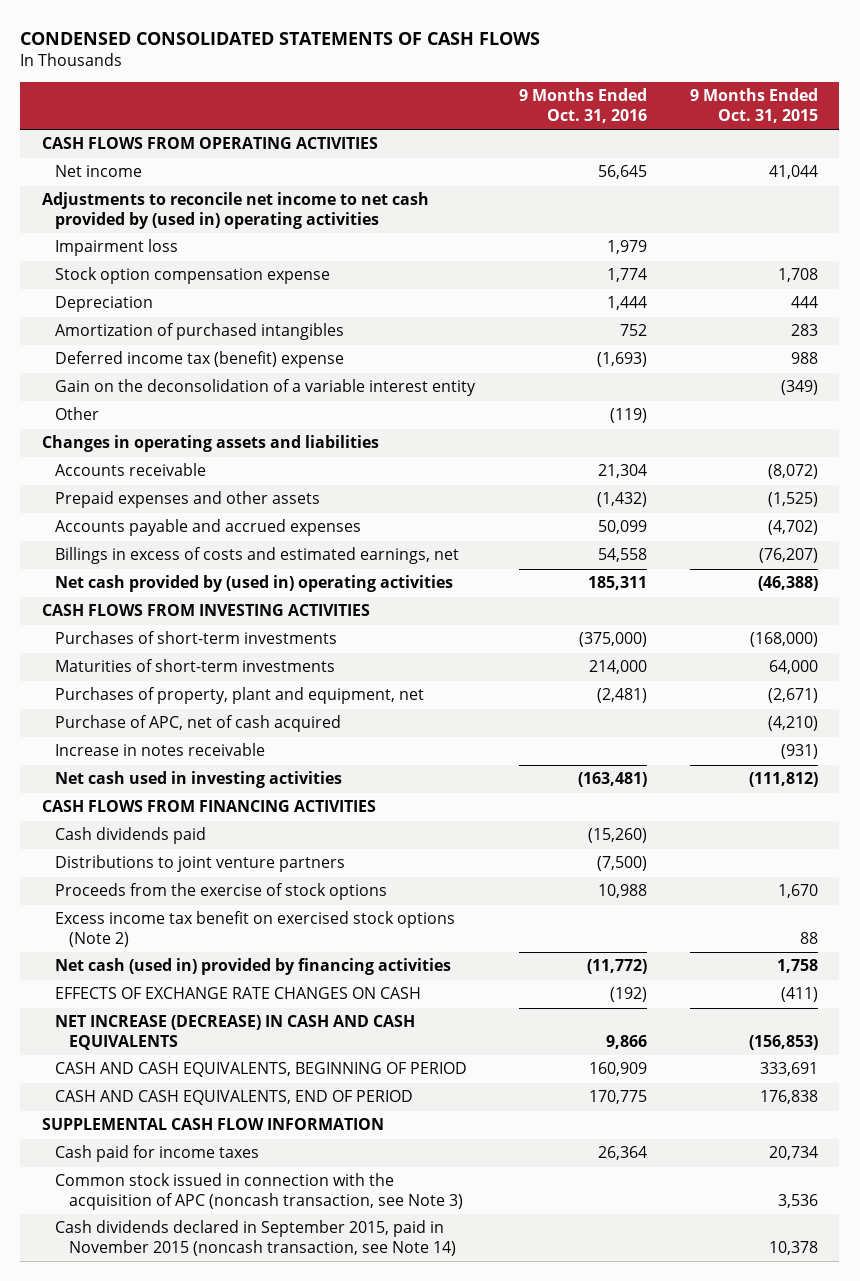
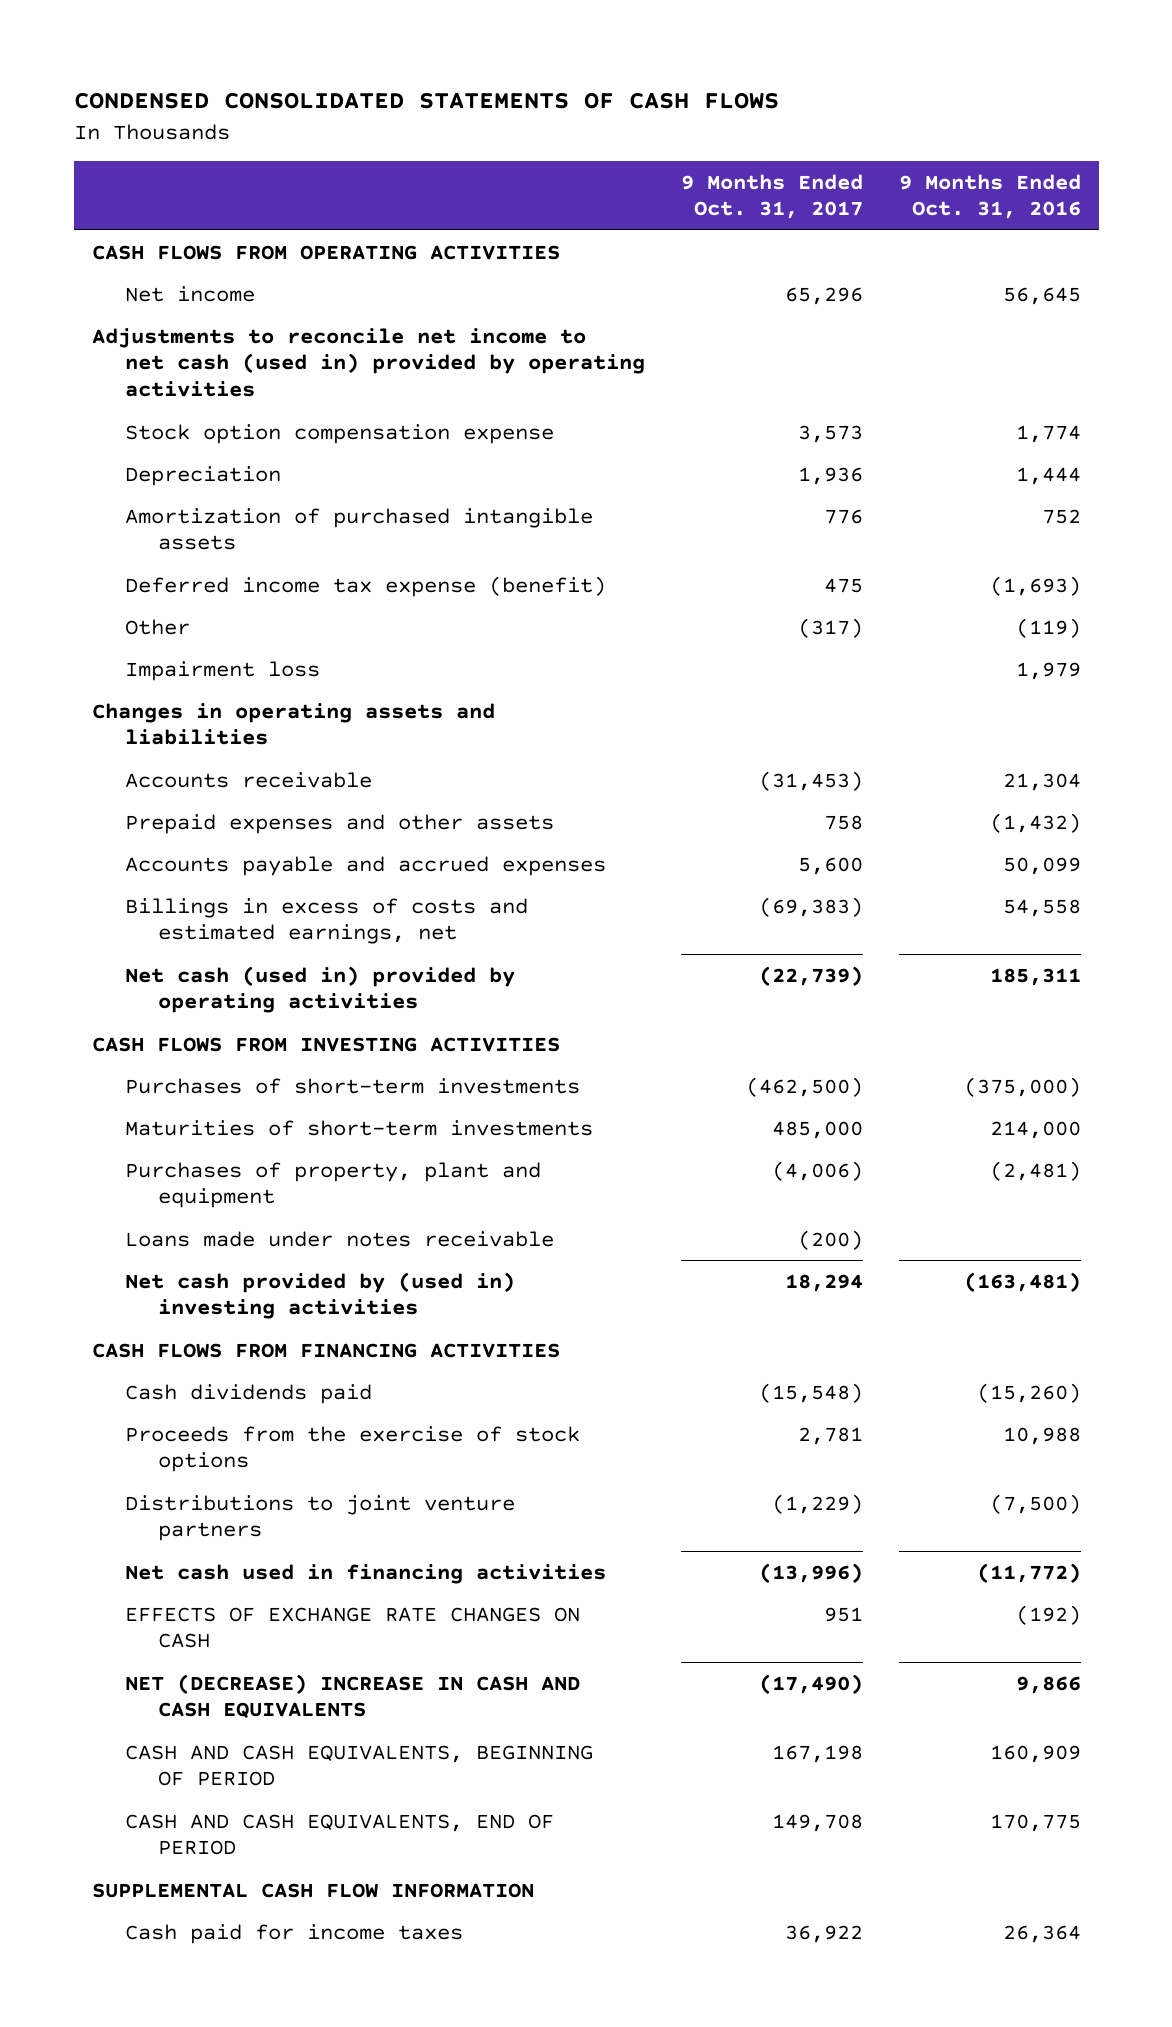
- | 9 Months Ended Oct. 31, 2016 | 9 Months Ended Oct. 31, 2015
+ | 9 Months Ended Oct. 31, 2017 | 9 Months Ended Oct. 31, 2016
- Adjustments to reconcile net income to net cash provided by (used in) operating activities
+ Adjustments to reconcile net income to net cash (used in) provided by operating activities
- Amortization of purchased intangibles | 752 | 283
- Deferred income tax (benefit) expense | (1,693) | 988
- Gain on the deconsolidation of a variable interest entity | | (349)
+ Amortization of purchased intangible assets | 776 | 752
+ Deferred income tax expense (benefit) | 475 | (1,693)
moved down: Impairment loss | | 1,979
- Net cash provided by (used in) operating activities | 185,311 | (46,388)
+ Net cash (used in) provided by operating activities | (22,739) | 185,311
- Purchases of property, plant and equipment, net | (2,481) | (2,671)
- Purchase of APC, net of cash acquired | | (4,210)
- Increase in notes receivable | | (931)
- Net cash used in investing activities | (163,481) | (111,812)
+ Purchases of property, plant and equipment | (4,006) | (2,481)
+ Loans made under notes receivable | (200) |
+ Net cash provided by (used in) investing activities | 18,294 | (163,481)
- Excess income tax benefit on exercised stock options (Note 2) | | 88
- Net cash (used in) provided by financing activities | (11,772) | 1,758
moved down: Distributions to joint venture partners | (1,229) | (7,500)
+ Net cash used in financing activities | (13,996) | (11,772)
- NET INCREASE (DECREASE) IN CASH AND CASH EQUIVALENTS | 9,866 | (156,853)
+ NET (DECREASE) INCREASE IN CASH AND CASH EQUIVALENTS | (17,490) | 9,866
- Common stock issued in connection with the acquisition of APC (noncash transaction, see Note 3) | | 3,536
- Cash dividends declared in September 2015, paid in November 2015 (noncash transaction, see Note 14) | | 10,378

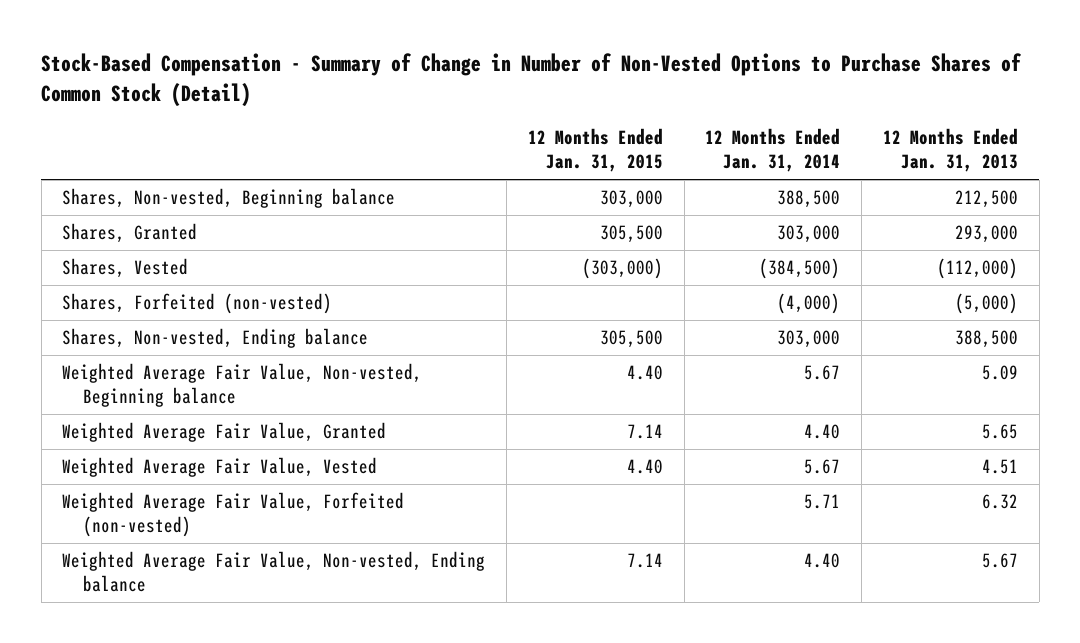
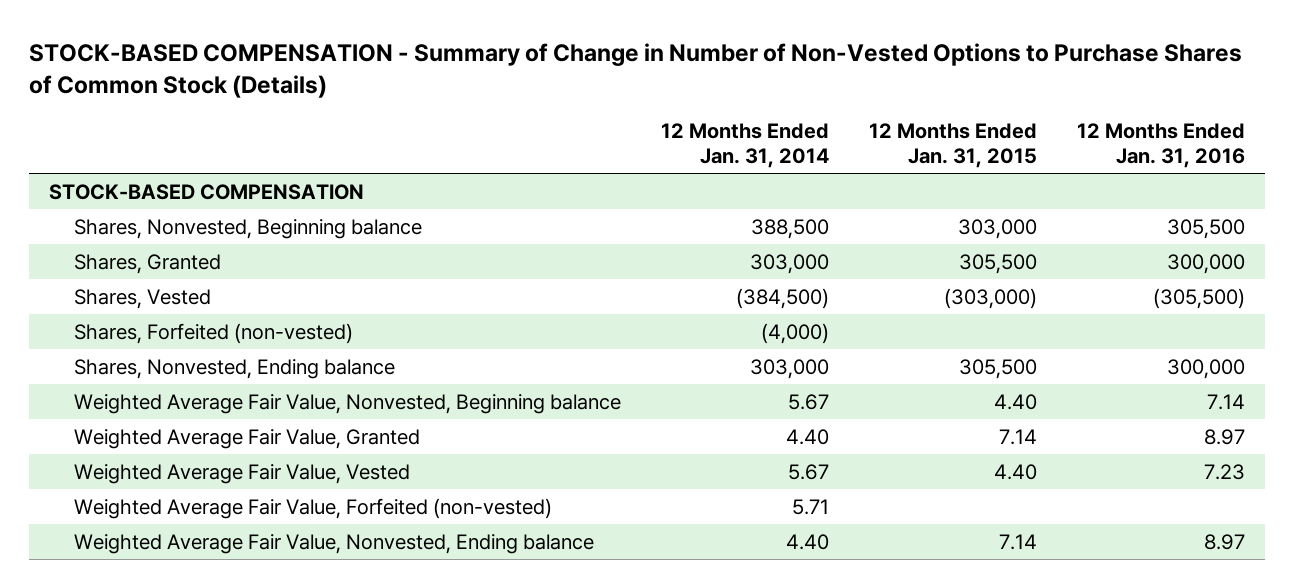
- Stock-Based Compensation - Summary of Change in Number of Non-Vested Options to Purchase Shares of Common Stock (Detail)
+ STOCK-BASED COMPENSATION - Summary of Change in Number of Non-Vested Options to Purchase Shares of Common Stock (Details)
- | 12 Months Ended Jan. 31, 2015 | 12 Months Ended Jan. 31, 2014 | 12 Months Ended Jan. 31, 2013
+ | 12 Months Ended Jan. 31, 2014 | 12 Months Ended Jan. 31, 2015 | 12 Months Ended Jan. 31, 2016
- Shares, Non-vested, Beginning balance | 303,000 | 388,500 | 212,500
+ STOCK-BASED COMPENSATION
+ Shares, Nonvested, Beginning balance | 388,500 | 303,000 | 305,500
- Shares, Non-vested, Ending balance | 305,500 | 303,000 | 388,500
- Weighted Average Fair Value, Non-vested, Beginning balance | 4.40 | 5.67 | 5.09
+ Shares, Nonvested, Ending balance | 303,000 | 305,500 | 300,000
+ Weighted Average Fair Value, Nonvested, Beginning balance | 5.67 | 4.40 | 7.14
- Weighted Average Fair Value, Non-vested, Ending balance | 7.14 | 4.40 | 5.67
+ Weighted Average Fair Value, Nonvested, Ending balance | 4.40 | 7.14 | 8.97

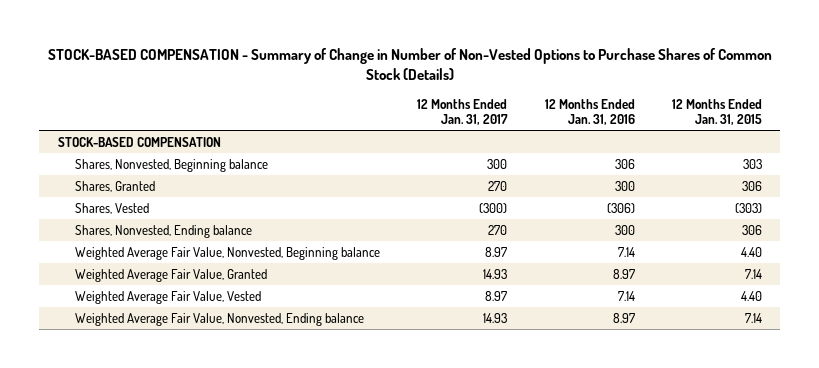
- | 12 Months Ended Jan. 31, 2014 | 12 Months Ended Jan. 31, 2015 | 12 Months Ended Jan. 31, 2016
+ | 12 Months Ended Jan. 31, 2017 | 12 Months Ended Jan. 31, 2016 | 12 Months Ended Jan. 31, 2015
- Shares, Nonvested, Beginning balance | 388,500 | 303,000 | 305,500
- Shares, Granted | 303,000 | 305,500 | 300,000
- Shares, Vested | (384,500) | (303,000) | (305,500)
- Shares, Forfeited (non-vested) | (4,000) | |
- Shares, Nonvested, Ending balance | 303,000 | 305,500 | 300,000
+ Shares, Nonvested, Beginning balance | 300 | 306 | 303
+ Shares, Granted | 270 | 300 | 306
+ Shares, Vested | (300) | (306) | (303)
+ Shares, Nonvested, Ending balance | 270 | 300 | 306
- Weighted Average Fair Value, Vested | 5.67 | 4.40 | 7.23
- Weighted Average Fair Value, Forfeited (non-vested) | 5.71 | |
+ Weighted Average Fair Value, Vested | 8.97 | 7.14 | 4.40

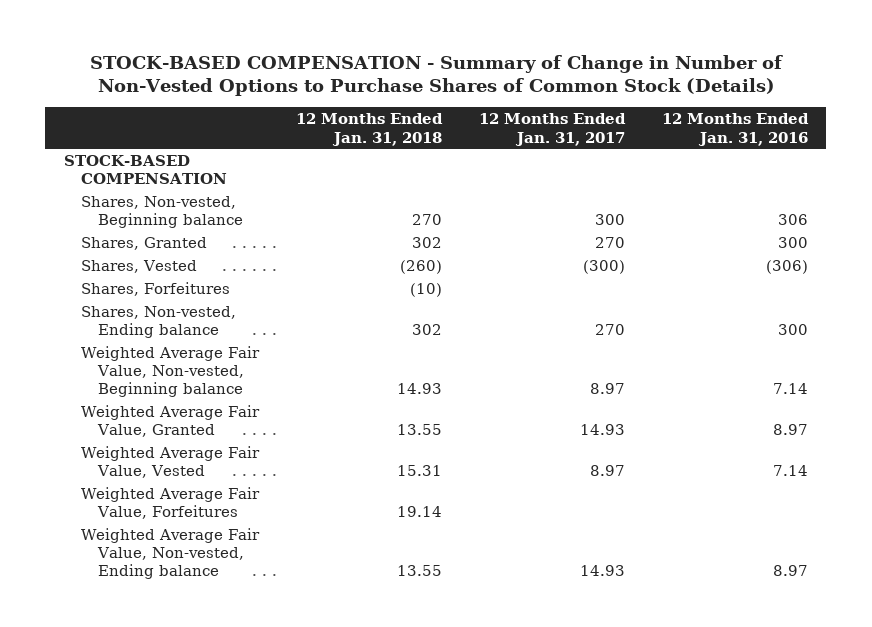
- | 12 Months Ended Jan. 31, 2017 | 12 Months Ended Jan. 31, 2016 | 12 Months Ended Jan. 31, 2015
+ | 12 Months Ended Jan. 31, 2018 | 12 Months Ended Jan. 31, 2017 | 12 Months Ended Jan. 31, 2016
- Shares, Nonvested, Beginning balance | 300 | 306 | 303
+ Shares, Non-vested, Beginning balance | 270 | 300 | 306
- Shares, Nonvested, Ending balance | 270 | 300 | 306
- Weighted Average Fair Value, Nonvested, Beginning balance | 8.97 | 7.14 | 4.40
+ Shares, Forfeitures | (10) | |
+ Shares, Non-vested, Ending balance | 302 | 270 | 300
+ Weighted Average Fair Value, Non-vested, Beginning balance | 14.93 | 8.97 | 7.14
- Weighted Average Fair Value, Nonvested, Ending balance | 14.93 | 8.97 | 7.14
+ Weighted Average Fair Value, Forfeitures | 19.14 | |
+ Weighted Average Fair Value, Non-vested, Ending balance | 13.55 | 14.93 | 8.97

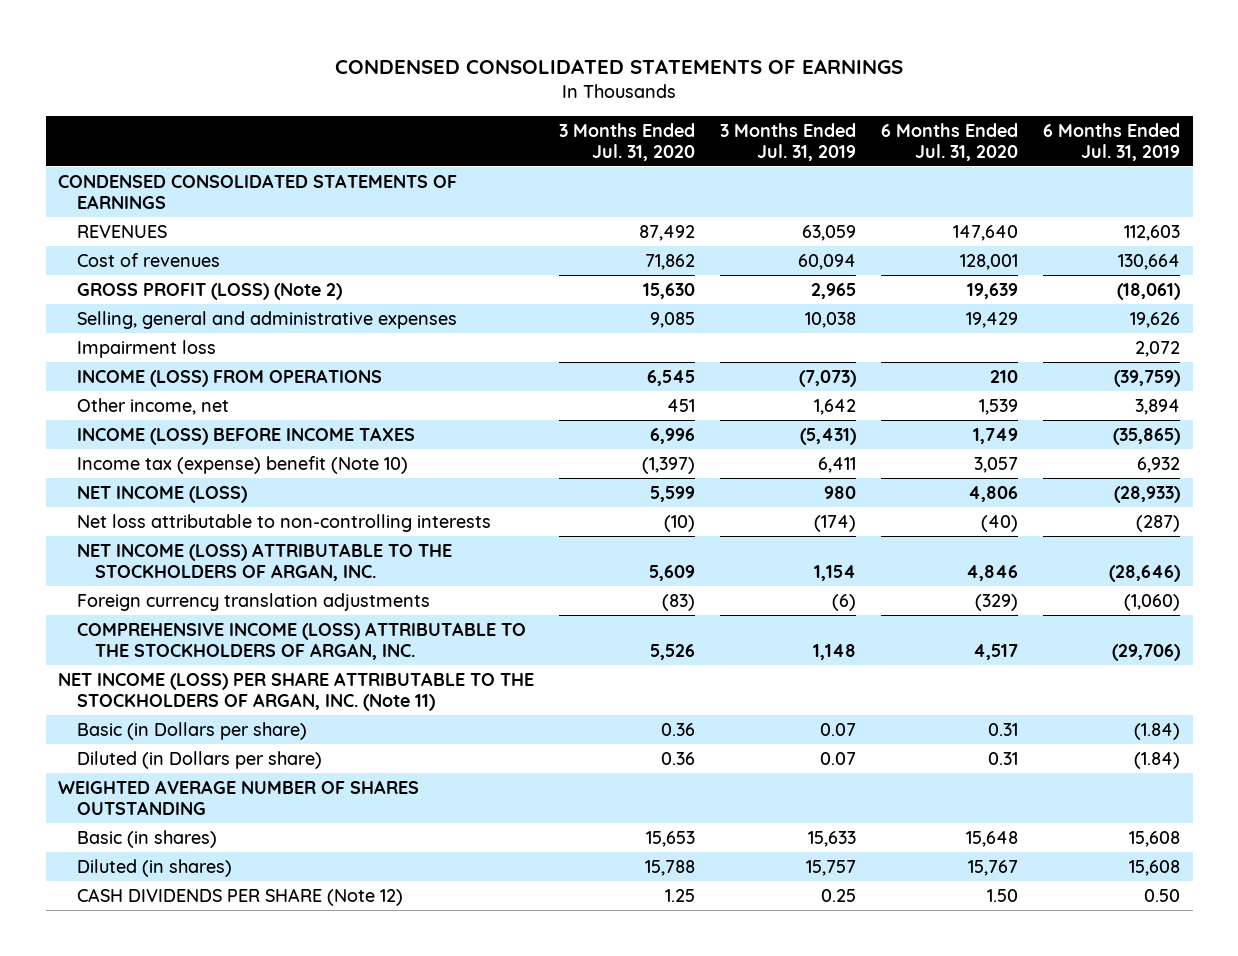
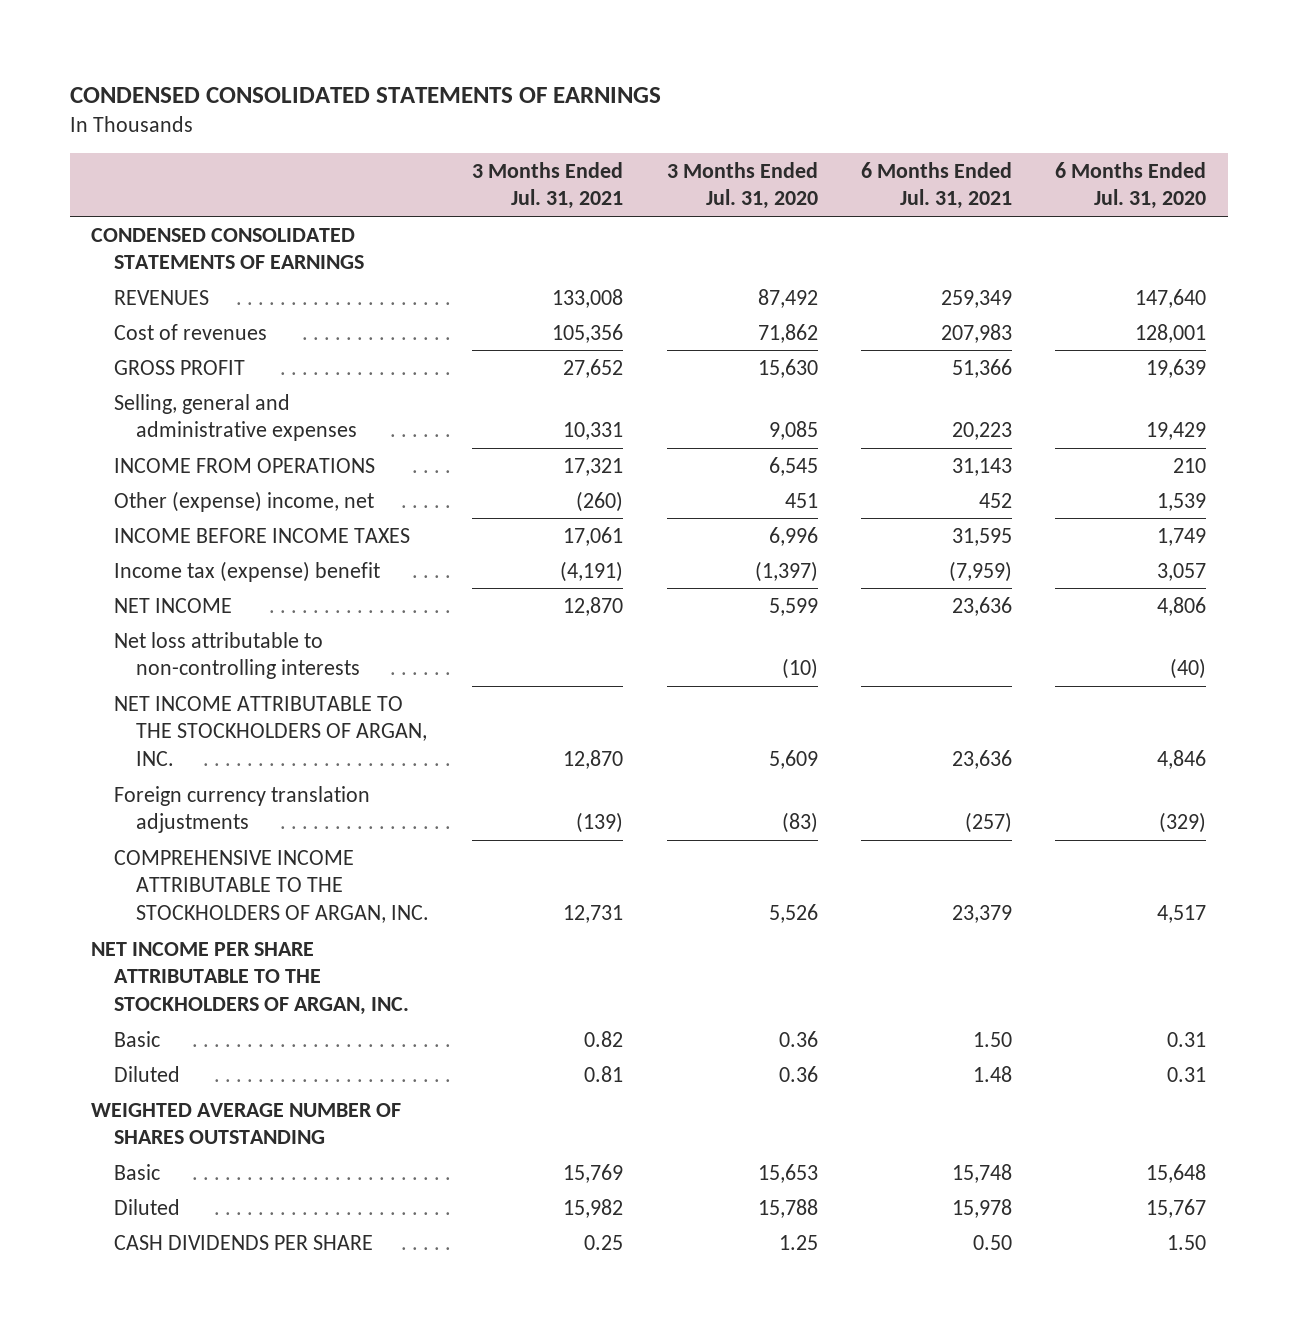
- | 3 Months Ended Jul. 31, 2020 | 3 Months Ended Jul. 31, 2019 | 6 Months Ended Jul. 31, 2020 | 6 Months Ended Jul. 31, 2019
+ | 3 Months Ended Jul. 31, 2021 | 3 Months Ended Jul. 31, 2020 | 6 Months Ended Jul. 31, 2021 | 6 Months Ended Jul. 31, 2020
- GROSS PROFIT (LOSS) (Note 2) | 15,630 | 2,965 | 19,639 | (18,061)
+ GROSS PROFIT | 27,652 | 15,630 | 51,366 | 19,639
- Impairment loss | | | | 2,072
- INCOME (LOSS) FROM OPERATIONS | 6,545 | (7,073) | 210 | (39,759)
- Other income, net | 451 | 1,642 | 1,539 | 3,894
- INCOME (LOSS) BEFORE INCOME TAXES | 6,996 | (5,431) | 1,749 | (35,865)
- Income tax (expense) benefit (Note 10) | (1,397) | 6,411 | 3,057 | 6,932
- NET INCOME (LOSS) | 5,599 | 980 | 4,806 | (28,933)
+ INCOME FROM OPERATIONS | 17,321 | 6,545 | 31,143 | 210
+ Other (expense) income, net | (260) | 451 | 452 | 1,539
+ INCOME BEFORE INCOME TAXES | 17,061 | 6,996 | 31,595 | 1,749
+ Income tax (expense) benefit | (4,191) | (1,397) | (7,959) | 3,057
+ NET INCOME | 12,870 | 5,599 | 23,636 | 4,806
- NET INCOME (LOSS) ATTRIBUTABLE TO THE STOCKHOLDERS OF ARGAN, INC. | 5,609 | 1,154 | 4,846 | (28,646)
+ NET INCOME ATTRIBUTABLE TO THE STOCKHOLDERS OF ARGAN, INC. | 12,870 | 5,609 | 23,636 | 4,846
- COMPREHENSIVE INCOME (LOSS) ATTRIBUTABLE TO THE STOCKHOLDERS OF ARGAN, INC. | 5,526 | 1,148 | 4,517 | (29,706)
- NET INCOME (LOSS) PER SHARE ATTRIBUTABLE TO THE STOCKHOLDERS OF ARGAN, INC. (Note 11)
- Basic (in Dollars per share) | 0.36 | 0.07 | 0.31 | (1.84)
- Diluted (in Dollars per share) | 0.36 | 0.07 | 0.31 | (1.84)
+ COMPREHENSIVE INCOME ATTRIBUTABLE TO THE STOCKHOLDERS OF ARGAN, INC. | 12,731 | 5,526 | 23,379 | 4,517
+ NET INCOME PER SHARE ATTRIBUTABLE TO THE STOCKHOLDERS OF ARGAN, INC.
+ Basic | 0.82 | 0.36 | 1.50 | 0.31
+ Diluted | 0.81 | 0.36 | 1.48 | 0.31
- Basic (in shares) | 15,653 | 15,633 | 15,648 | 15,608
- Diluted (in shares) | 15,788 | 15,757 | 15,767 | 15,608
- CASH DIVIDENDS PER SHARE (Note 12) | 1.25 | 0.25 | 1.50 | 0.50
+ Basic | 15,769 | 15,653 | 15,748 | 15,648
+ Diluted | 15,982 | 15,788 | 15,978 | 15,767
+ CASH DIVIDENDS PER SHARE | 0.25 | 1.25 | 0.50 | 1.50

